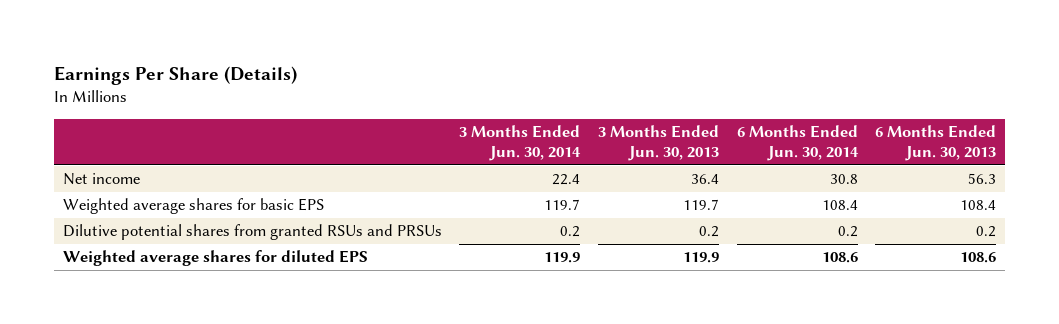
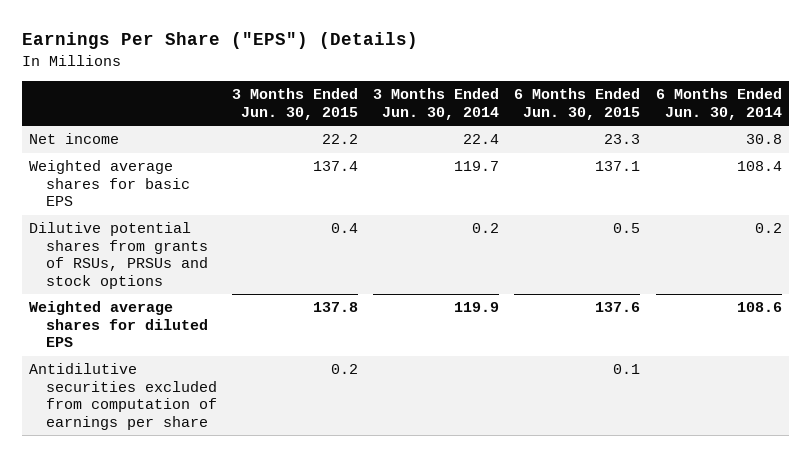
- Earnings Per Share (Details)
+ Earnings Per Share ("EPS") (Details)
- | 3 Months Ended Jun. 30, 2014 | 3 Months Ended Jun. 30, 2013 | 6 Months Ended Jun. 30, 2014 | 6 Months Ended Jun. 30, 2013
+ | 3 Months Ended Jun. 30, 2015 | 3 Months Ended Jun. 30, 2014 | 6 Months Ended Jun. 30, 2015 | 6 Months Ended Jun. 30, 2014
- Dilutive potential shares from granted RSUs and PRSUs | 0.2 | 0.2 | 0.2 | 0.2
+ Dilutive potential shares from grants of RSUs, PRSUs and stock options | 0.4 | 0.2 | 0.5 | 0.2
+ Antidilutive securities excluded from computation of earnings per share | 0.2 | | 0.1 |

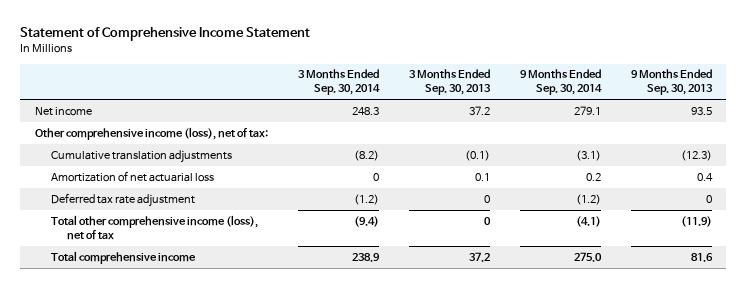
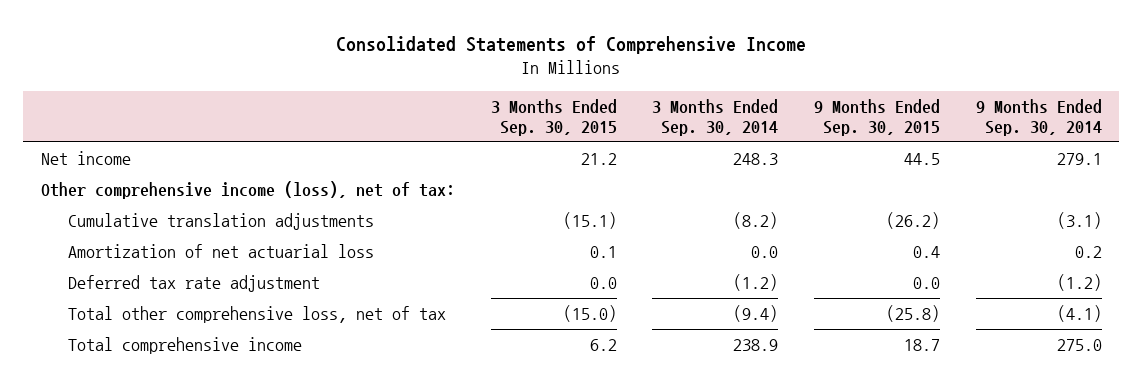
- Statement of Comprehensive Income Statement
+ Consolidated Statements of Comprehensive Income
- | 3 Months Ended Sep. 30, 2014 | 3 Months Ended Sep. 30, 2013 | 9 Months Ended Sep. 30, 2014 | 9 Months Ended Sep. 30, 2013
+ | 3 Months Ended Sep. 30, 2015 | 3 Months Ended Sep. 30, 2014 | 9 Months Ended Sep. 30, 2015 | 9 Months Ended Sep. 30, 2014
- Amortization of net actuarial loss | 0 | 0.1 | 0.2 | 0.4
+ Amortization of net actuarial loss | 0.1 | 0.0 | 0.4 | 0.2
- Total other comprehensive income (loss), net of tax | (9.4) | 0 | (4.1) | (11.9)
+ Total other comprehensive loss, net of tax | (15.0) | (9.4) | (25.8) | (4.1)

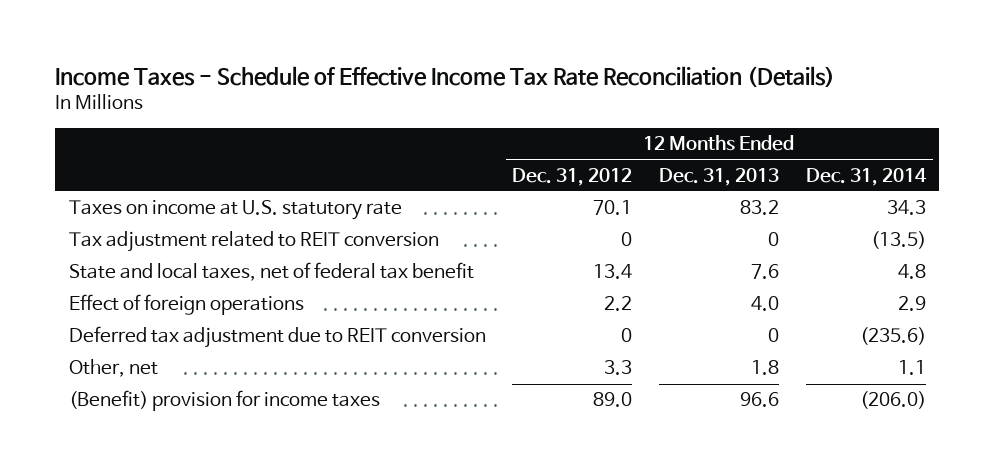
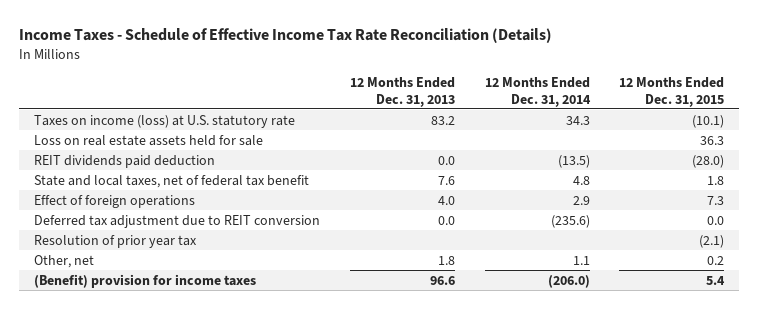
- | 12 Months Ended Dec. 31, 2012 | 12 Months Ended Dec. 31, 2013 | 12 Months Ended Dec. 31, 2014
+ | 12 Months Ended Dec. 31, 2013 | 12 Months Ended Dec. 31, 2014 | 12 Months Ended Dec. 31, 2015
- Taxes on income at U.S. statutory rate | 70.1 | 83.2 | 34.3
- Tax adjustment related to REIT conversion | 0 | 0 | (13.5)
+ Taxes on income (loss) at U.S. statutory rate | 83.2 | 34.3 | (10.1)
+ Loss on real estate assets held for sale | | | 36.3
+ REIT dividends paid deduction | 0.0 | (13.5) | (28.0)
- Deferred tax adjustment due to REIT conversion | 0 | 0 | (235.6)
+ Deferred tax adjustment due to REIT conversion | 0.0 | (235.6) | 0.0
+ Resolution of prior year tax | | | (2.1)

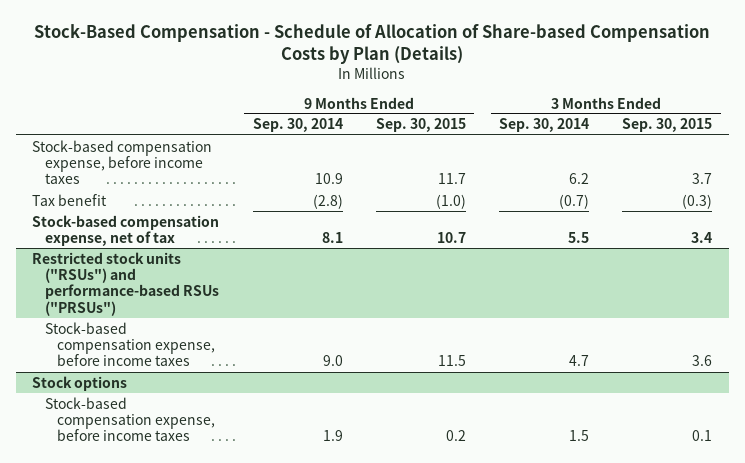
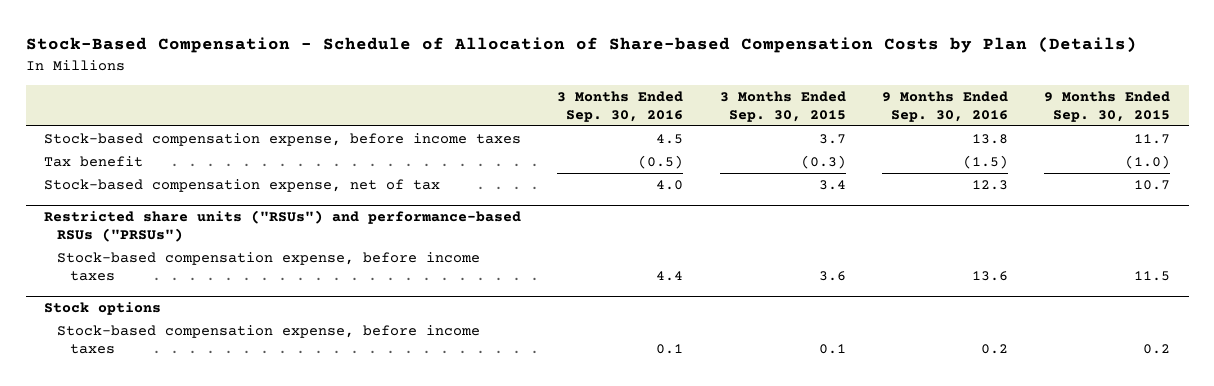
- | 9 Months Ended Sep. 30, 2014 | 9 Months Ended Sep. 30, 2015 | 3 Months Ended Sep. 30, 2014 | 3 Months Ended Sep. 30, 2015
+ | 3 Months Ended Sep. 30, 2016 | 3 Months Ended Sep. 30, 2015 | 9 Months Ended Sep. 30, 2016 | 9 Months Ended Sep. 30, 2015
- Restricted stock units ("RSUs") and performance-based RSUs ("PRSUs")
+ Restricted share units ("RSUs") and performance-based RSUs ("PRSUs")

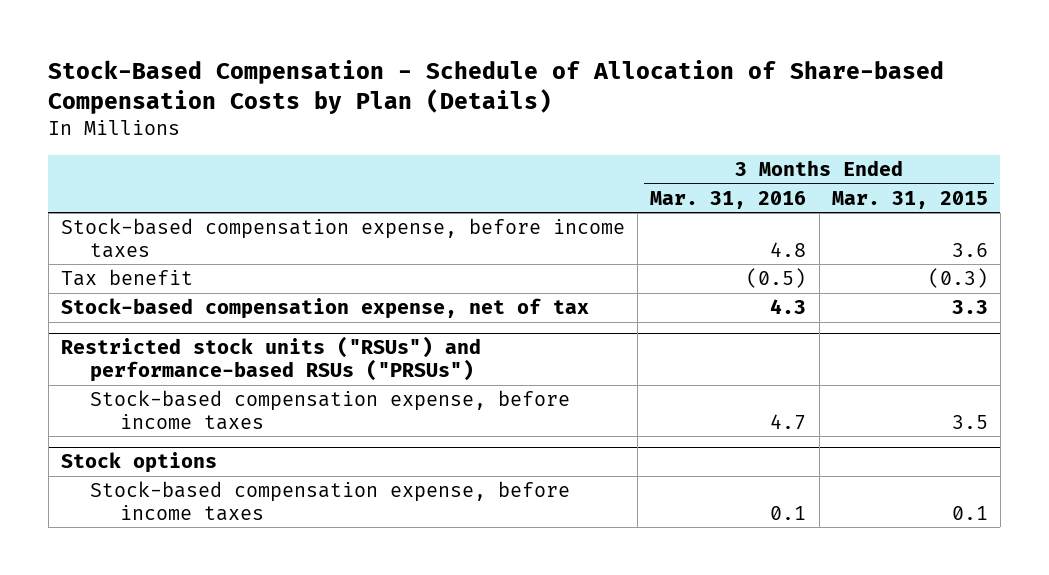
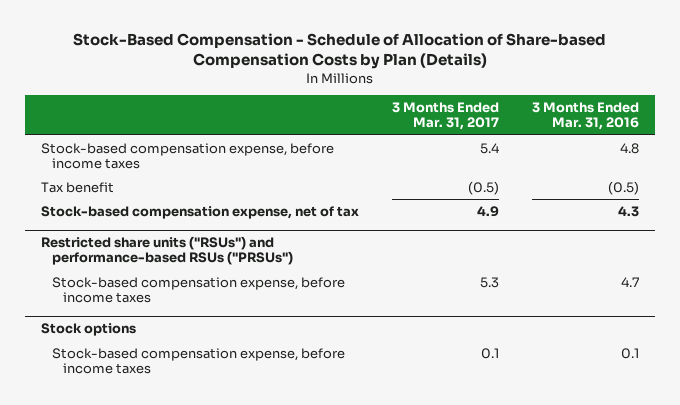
- | 3 Months Ended Mar. 31, 2016 | 3 Months Ended Mar. 31, 2015
+ | 3 Months Ended Mar. 31, 2017 | 3 Months Ended Mar. 31, 2016
- Restricted stock units ("RSUs") and performance-based RSUs ("PRSUs")
+ Restricted share units ("RSUs") and performance-based RSUs ("PRSUs")

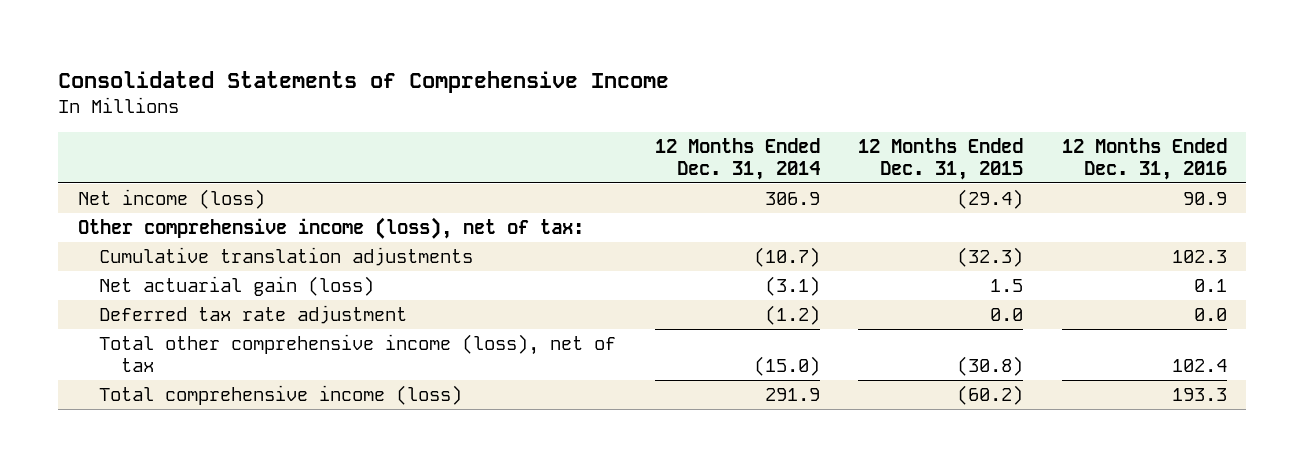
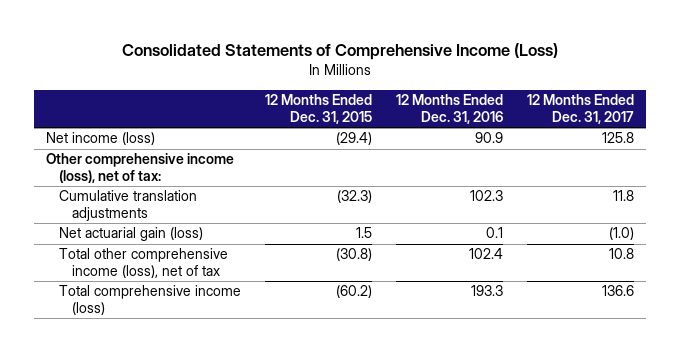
- Consolidated Statements of Comprehensive Income
+ Consolidated Statements of Comprehensive Income (Loss)
- | 12 Months Ended Dec. 31, 2014 | 12 Months Ended Dec. 31, 2015 | 12 Months Ended Dec. 31, 2016
+ | 12 Months Ended Dec. 31, 2015 | 12 Months Ended Dec. 31, 2016 | 12 Months Ended Dec. 31, 2017
- Deferred tax rate adjustment | (1.2) | 0.0 | 0.0

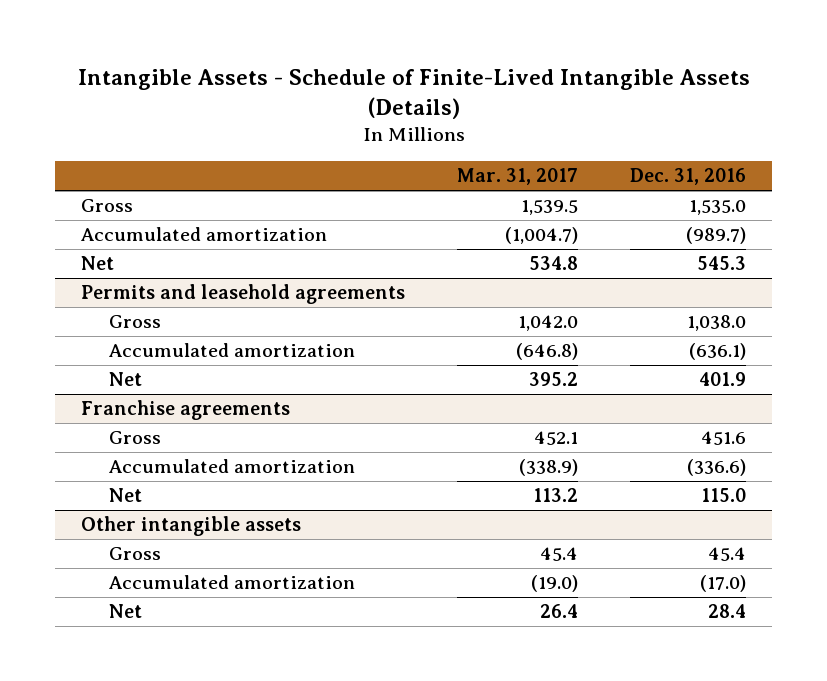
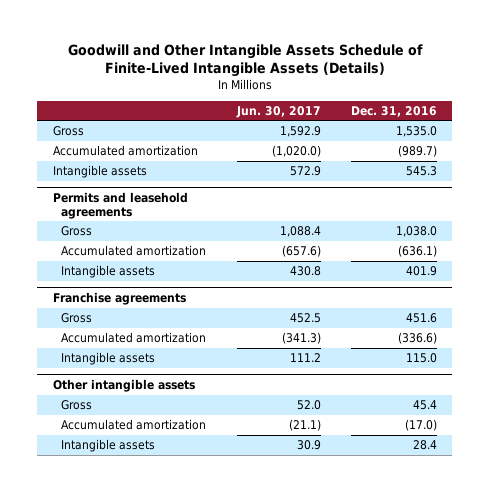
- Intangible Assets - Schedule of Finite-Lived Intangible Assets (Details)
+ Goodwill and Other Intangible Assets Schedule of Finite-Lived Intangible Assets (Details)
- | Mar. 31, 2017 | Dec. 31, 2016
+ | Jun. 30, 2017 | Dec. 31, 2016
- Net | 534.8 | 545.3
+ Intangible assets | 572.9 | 545.3
@ Permits and leasehold agreements
- Net | 395.2 | 401.9
+ Intangible assets | 430.8 | 401.9
@ Franchise agreements
- Net | 113.2 | 115.0
+ Intangible assets | 111.2 | 115.0
@ Other intangible assets
- Net | 26.4 | 28.4
+ Intangible assets | 30.9 | 28.4

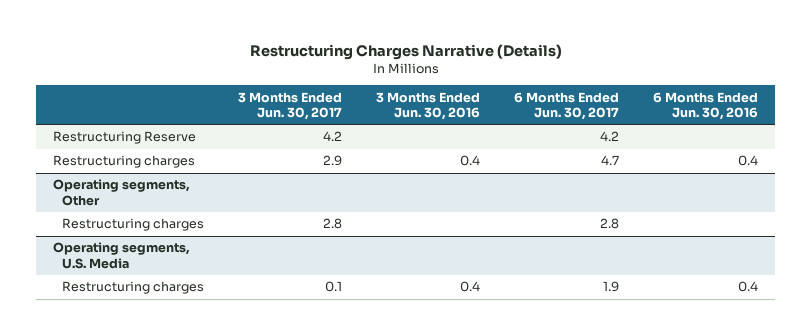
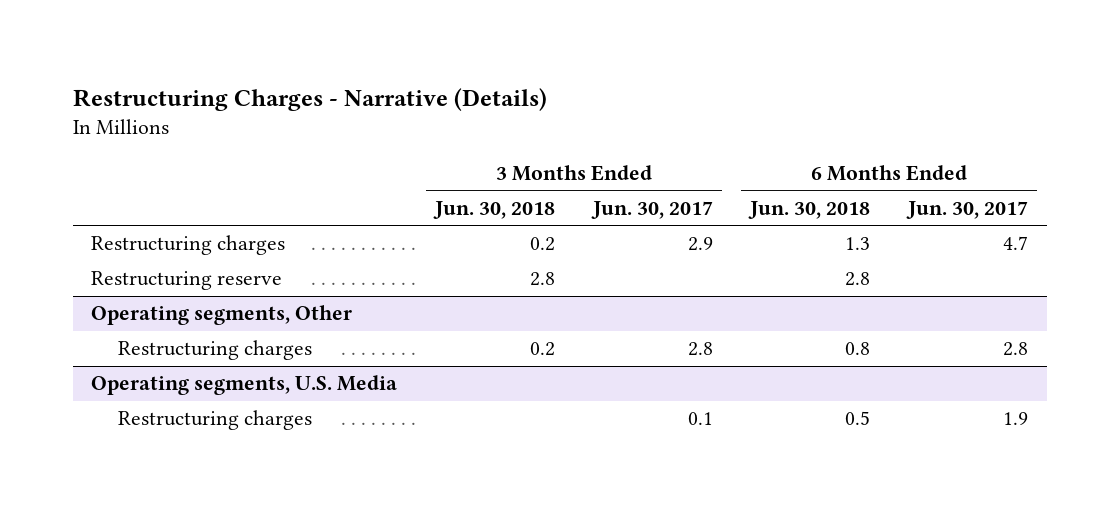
- Restructuring Charges Narrative (Details)
+ Restructuring Charges - Narrative (Details)
- | 3 Months Ended Jun. 30, 2017 | 3 Months Ended Jun. 30, 2016 | 6 Months Ended Jun. 30, 2017 | 6 Months Ended Jun. 30, 2016
+ | 3 Months Ended Jun. 30, 2018 | 3 Months Ended Jun. 30, 2017 | 6 Months Ended Jun. 30, 2018 | 6 Months Ended Jun. 30, 2017
- Restructuring Reserve | 4.2 | | 4.2 |
+ Restructuring reserve | 2.8 | | 2.8 |

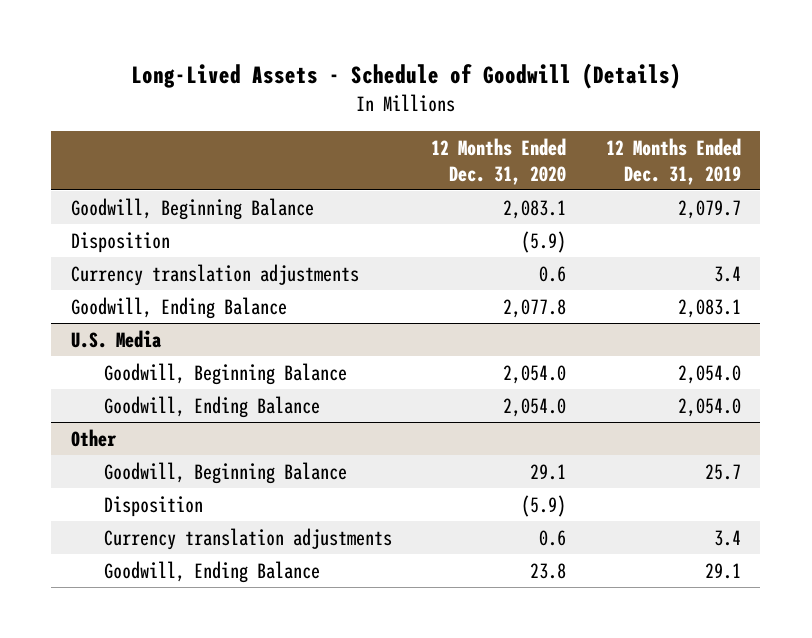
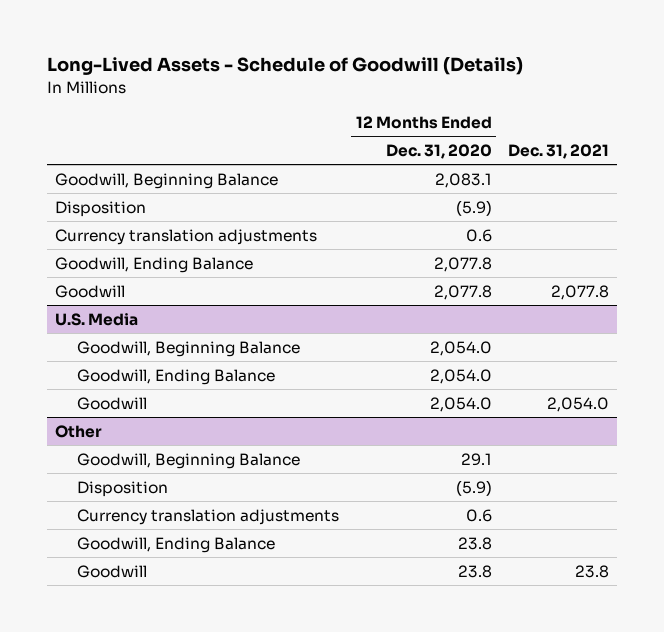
- | 12 Months Ended Dec. 31, 2020 | 12 Months Ended Dec. 31, 2019
+ | 12 Months Ended Dec. 31, 2020 | Dec. 31, 2021
+ Goodwill | 2,077.8 | 2,077.8
@ U.S. Media
+ Goodwill | 2,054.0 | 2,054.0
@ Other
+ Goodwill | 23.8 | 23.8

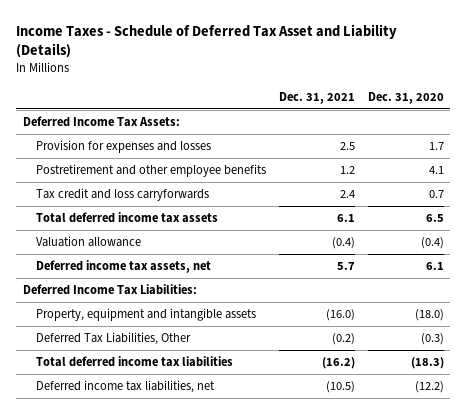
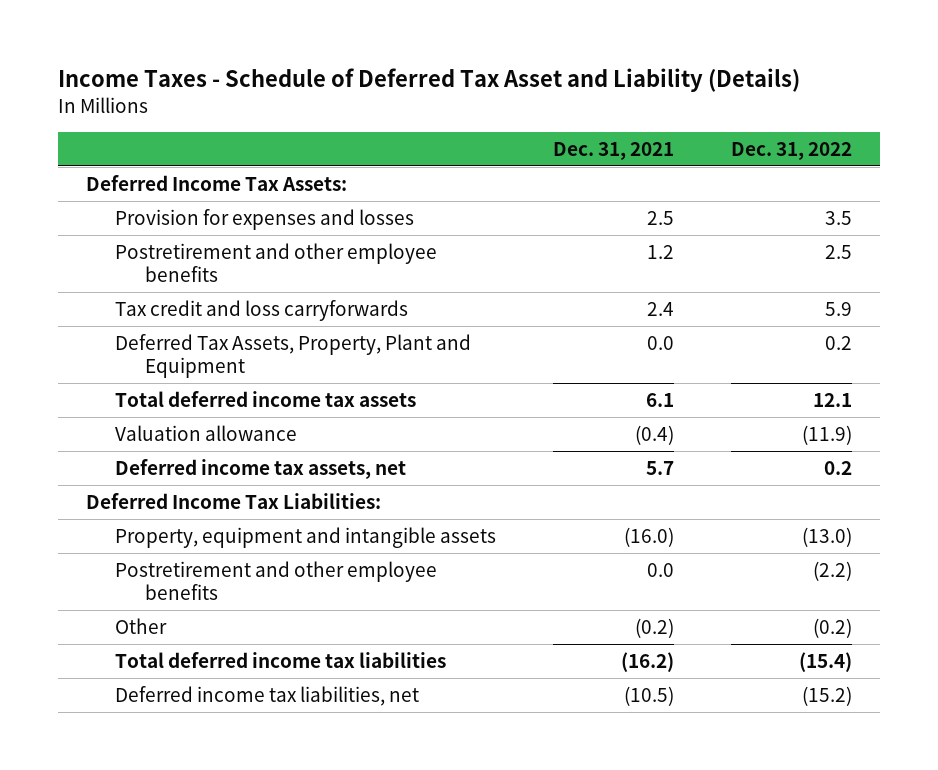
- | Dec. 31, 2021 | Dec. 31, 2020
+ | Dec. 31, 2021 | Dec. 31, 2022
+ Deferred Tax Assets, Property, Plant and Equipment | 0.0 | 0.2
- Deferred Tax Liabilities, Other | (0.2) | (0.3)
+ Postretirement and other employee benefits | 0.0 | (2.2)
+ Other | (0.2) | (0.2)

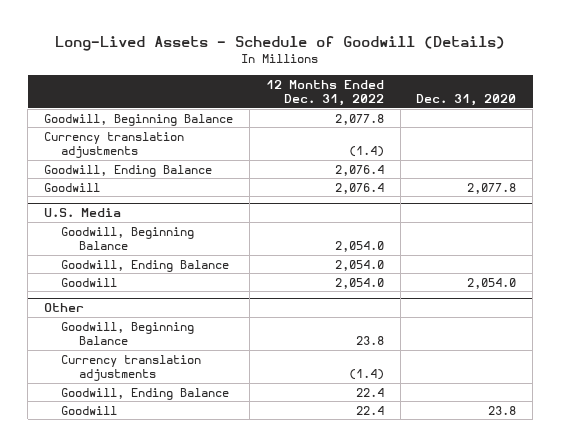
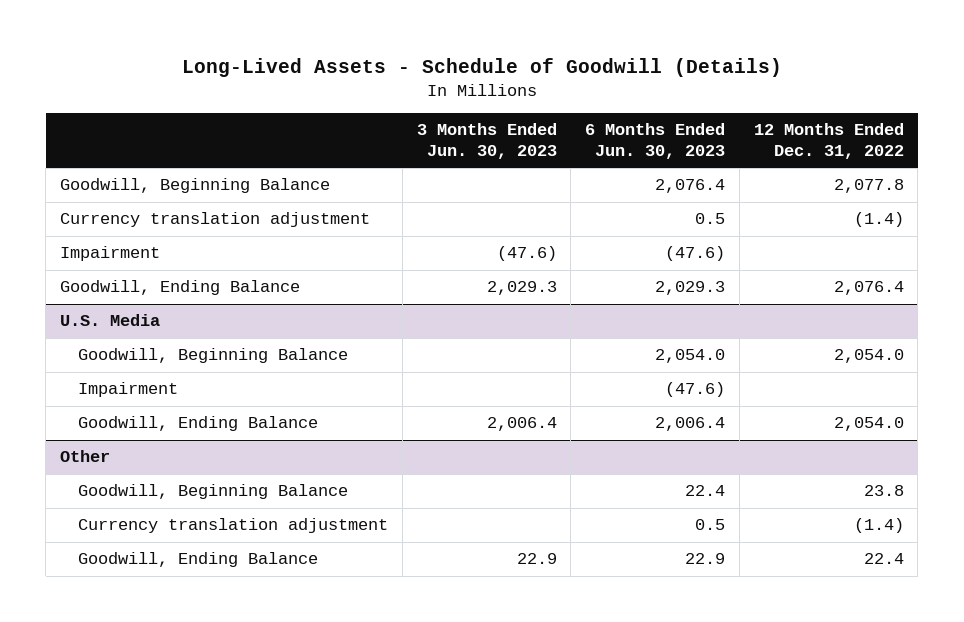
- | 12 Months Ended Dec. 31, 2022 | Dec. 31, 2020
+ | 3 Months Ended Jun. 30, 2023 | 6 Months Ended Jun. 30, 2023 | 12 Months Ended Dec. 31, 2022
- Currency translation adjustments | (1.4) |
+ Currency translation adjustment | | 0.5 | (1.4)
+ Impairment | (47.6) | (47.6) |
- Goodwill | 2,076.4 | 2,077.8
@ U.S. Media
+ Impairment | | (47.6) |
- Goodwill | 2,054.0 | 2,054.0
@ Other
- Currency translation adjustments | (1.4) |
+ Currency translation adjustment | | 0.5 | (1.4)
- Goodwill | 22.4 | 23.8

